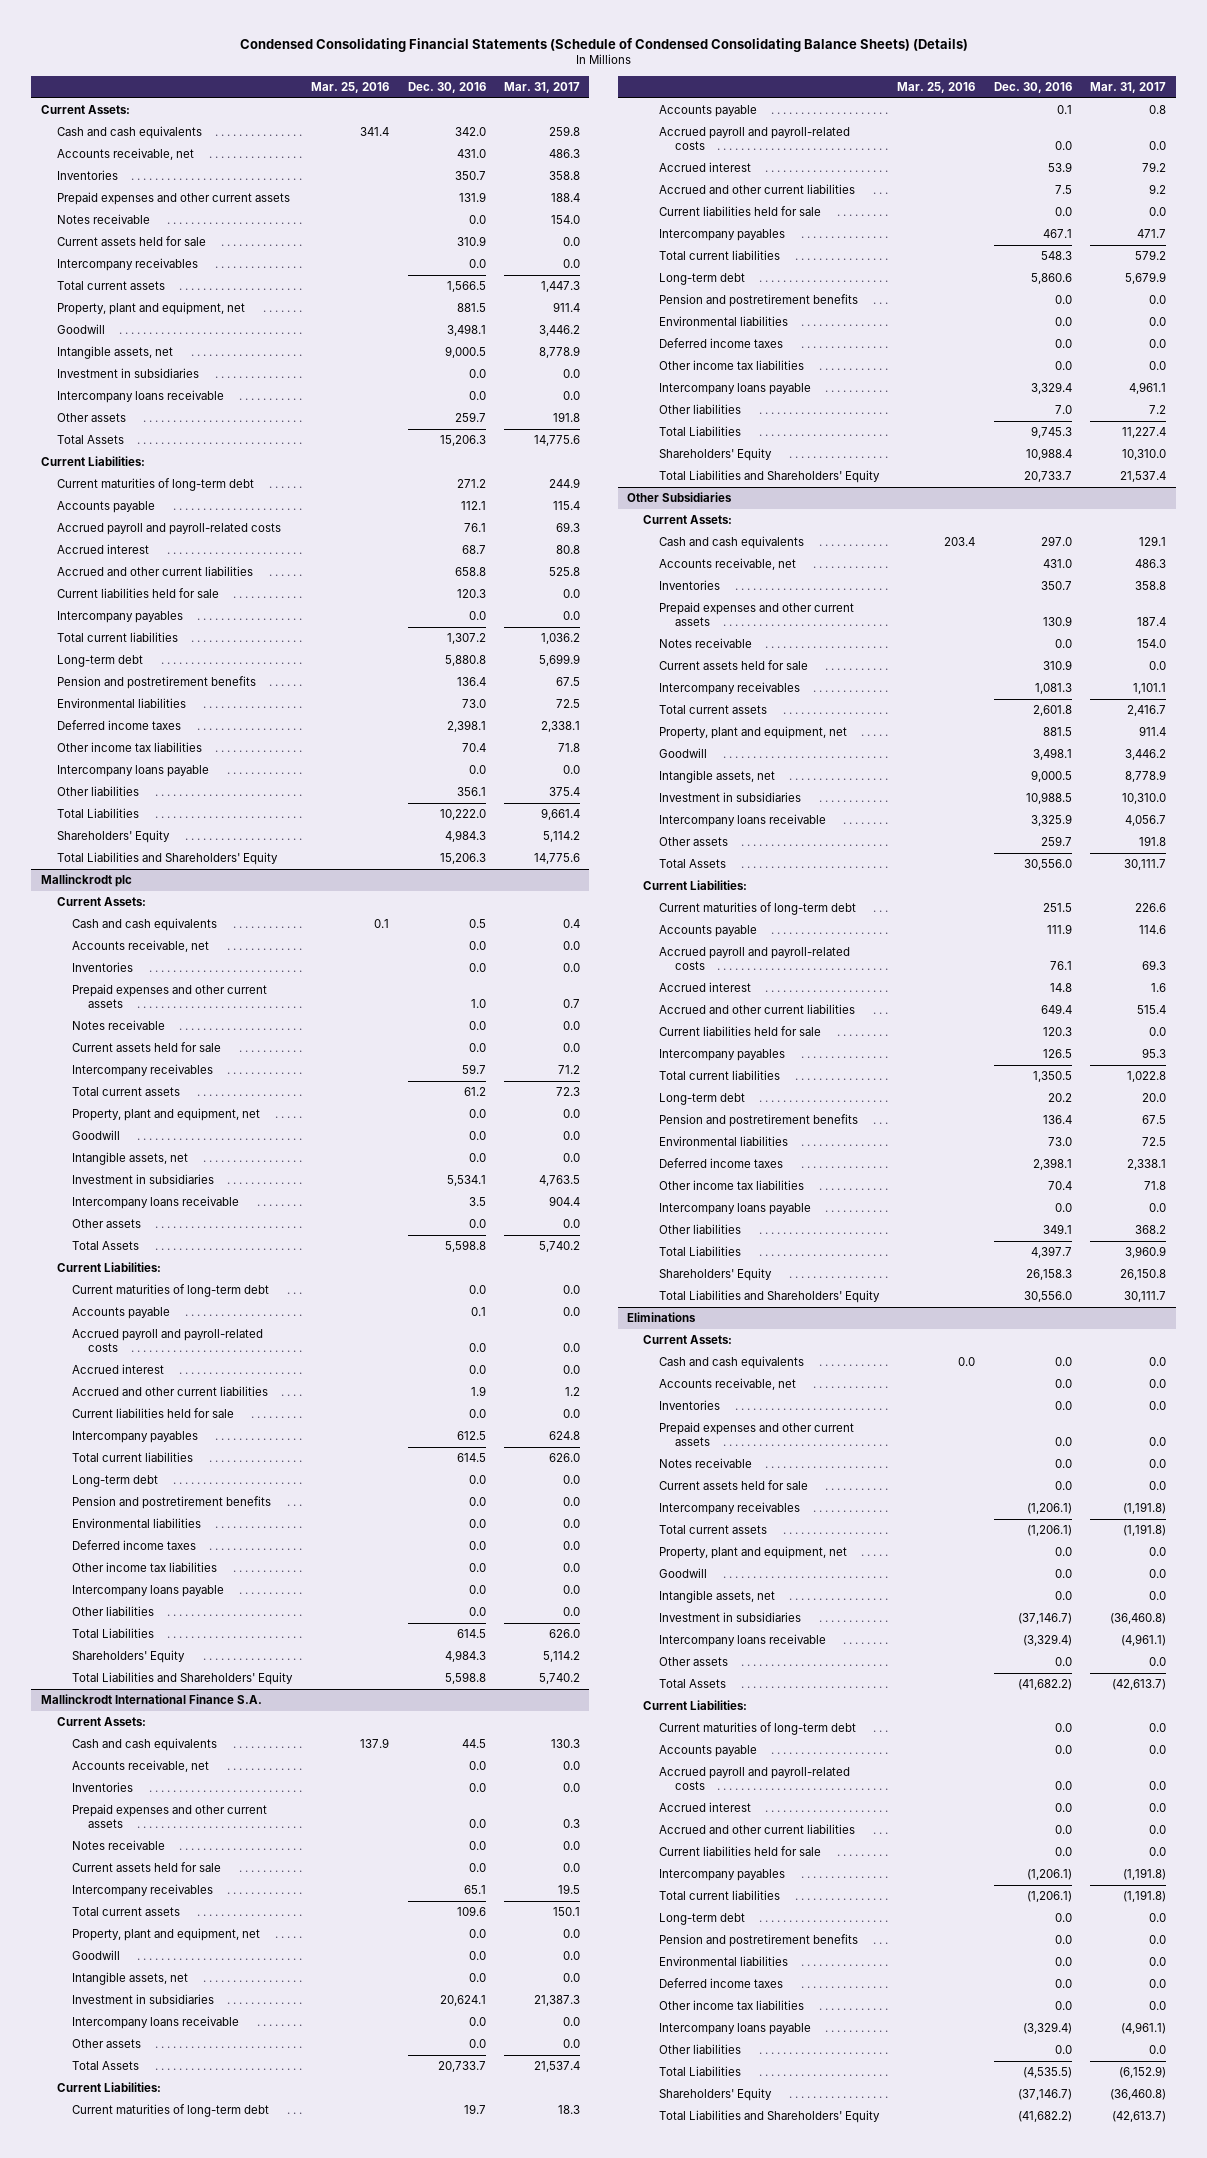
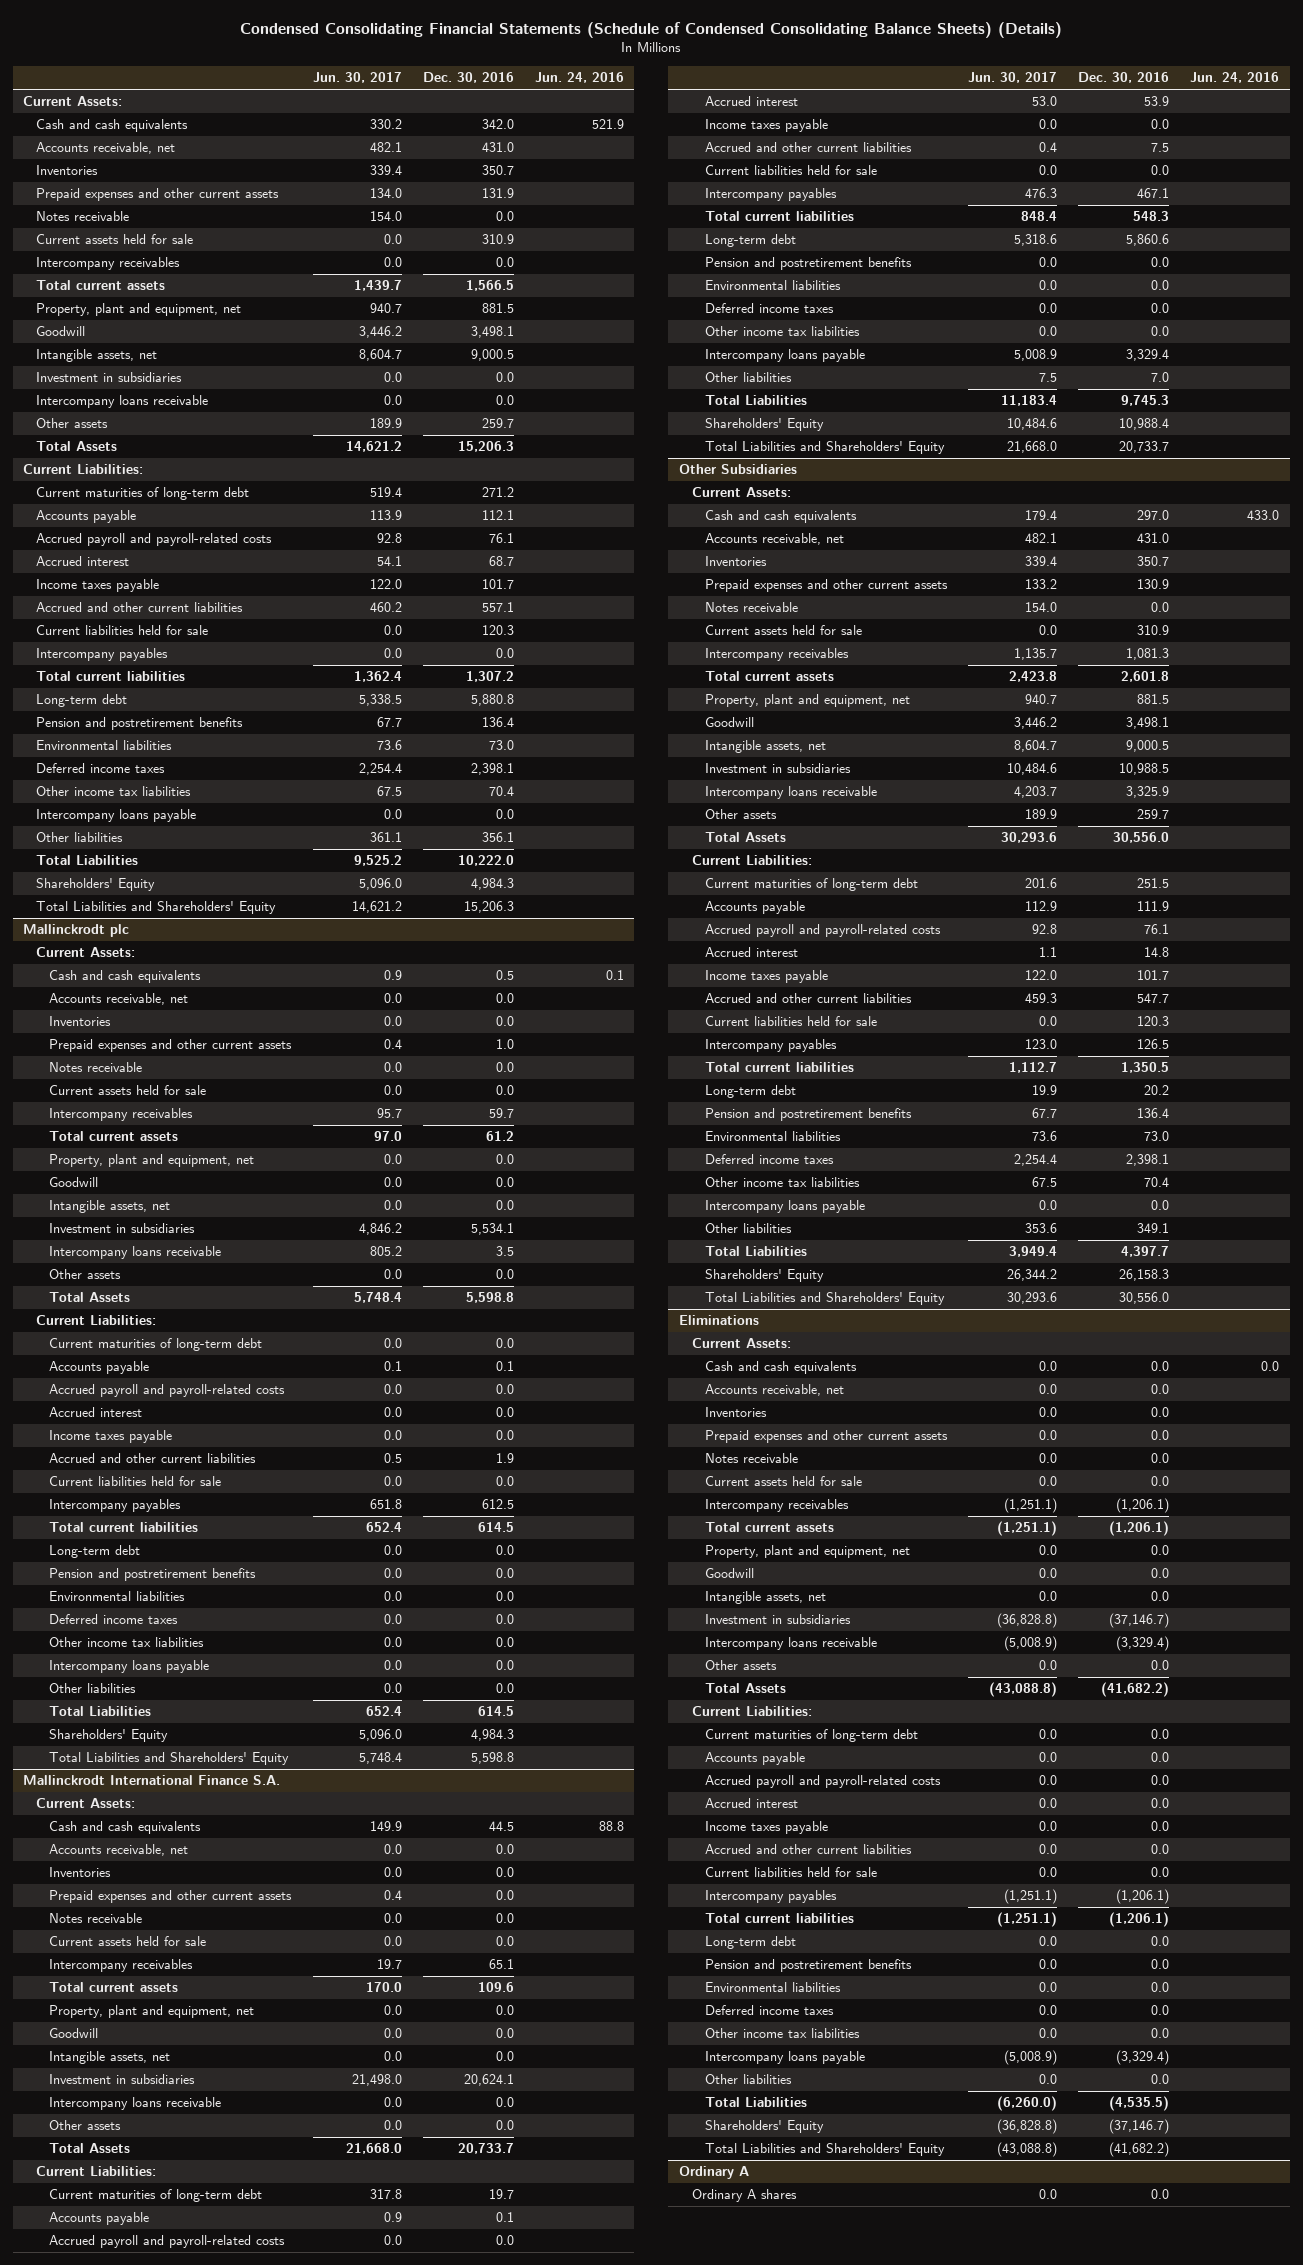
- | Mar. 25, 2016 | Dec. 30, 2016 | Mar. 31, 2017
+ | Jun. 30, 2017 | Dec. 30, 2016 | Jun. 24, 2016
- Accrued and other current liabilities | | 658.8 | 525.8
+ Income taxes payable | 122.0 | 101.7 |
+ Accrued and other current liabilities | 460.2 | 557.1 |
@ Mallinckrodt plc
+ Income taxes payable | 0.0 | 0.0 |
@ Mallinckrodt International Finance S.A.
+ Income taxes payable | 0.0 | 0.0 |
@ Other Subsidiaries
- Accrued and other current liabilities | | 649.4 | 515.4
+ Income taxes payable | 122.0 | 101.7 |
+ Accrued and other current liabilities | 459.3 | 547.7 |
@ Eliminations
+ Income taxes payable | 0.0 | 0.0 |
+ Ordinary A
+ Ordinary A shares | 0.0 | 0.0 |

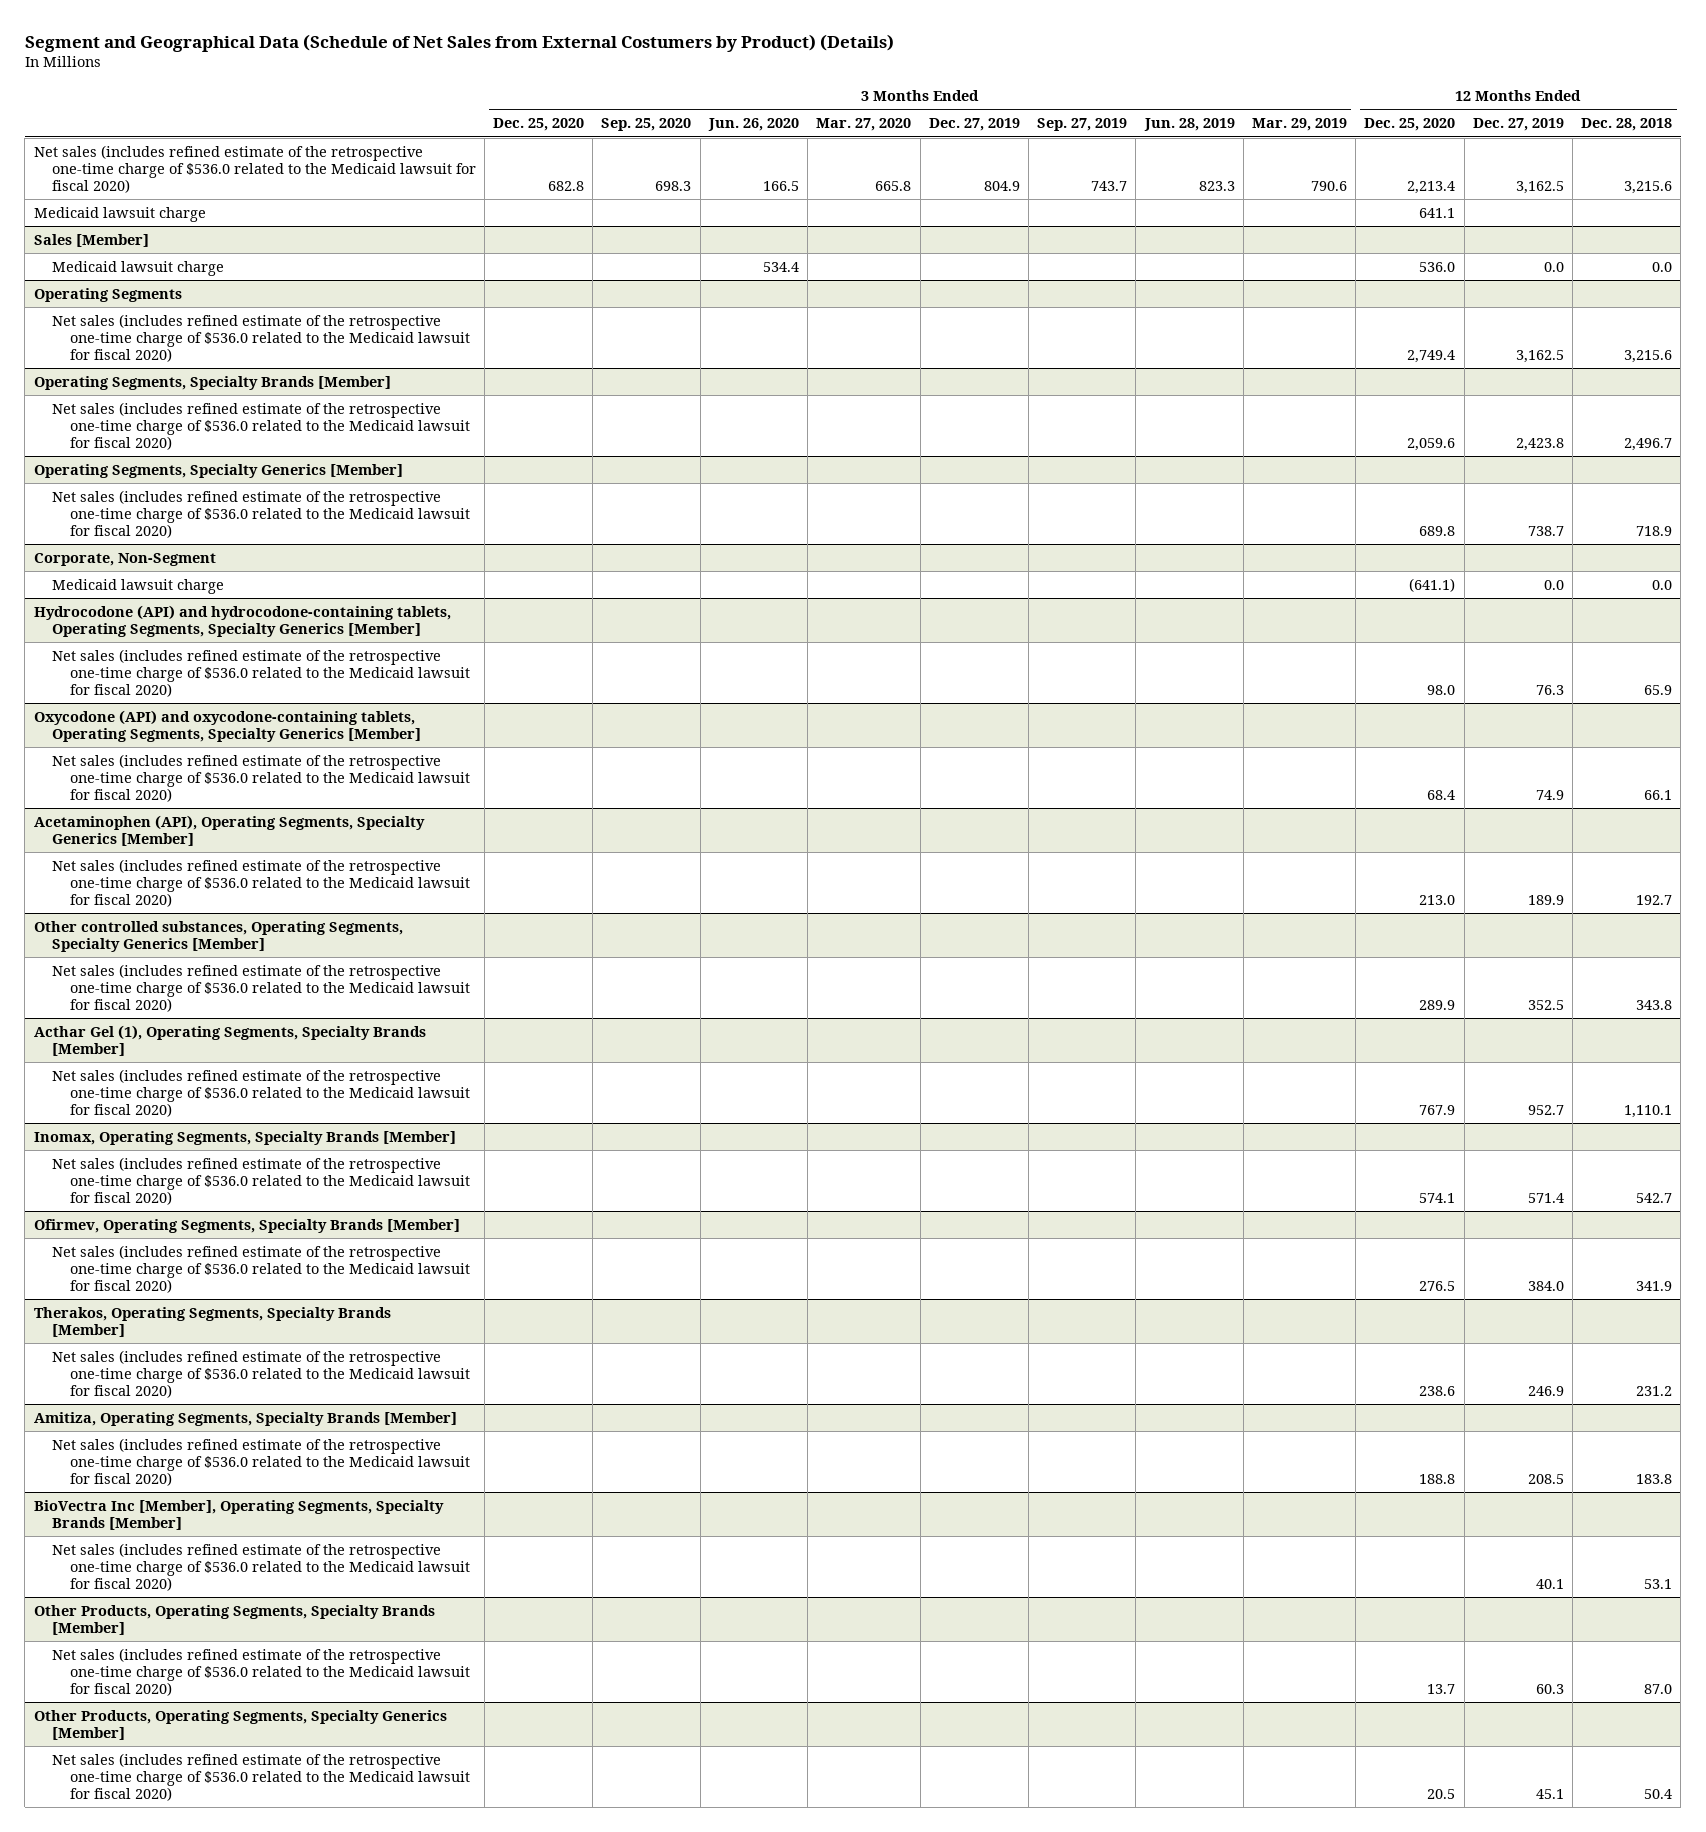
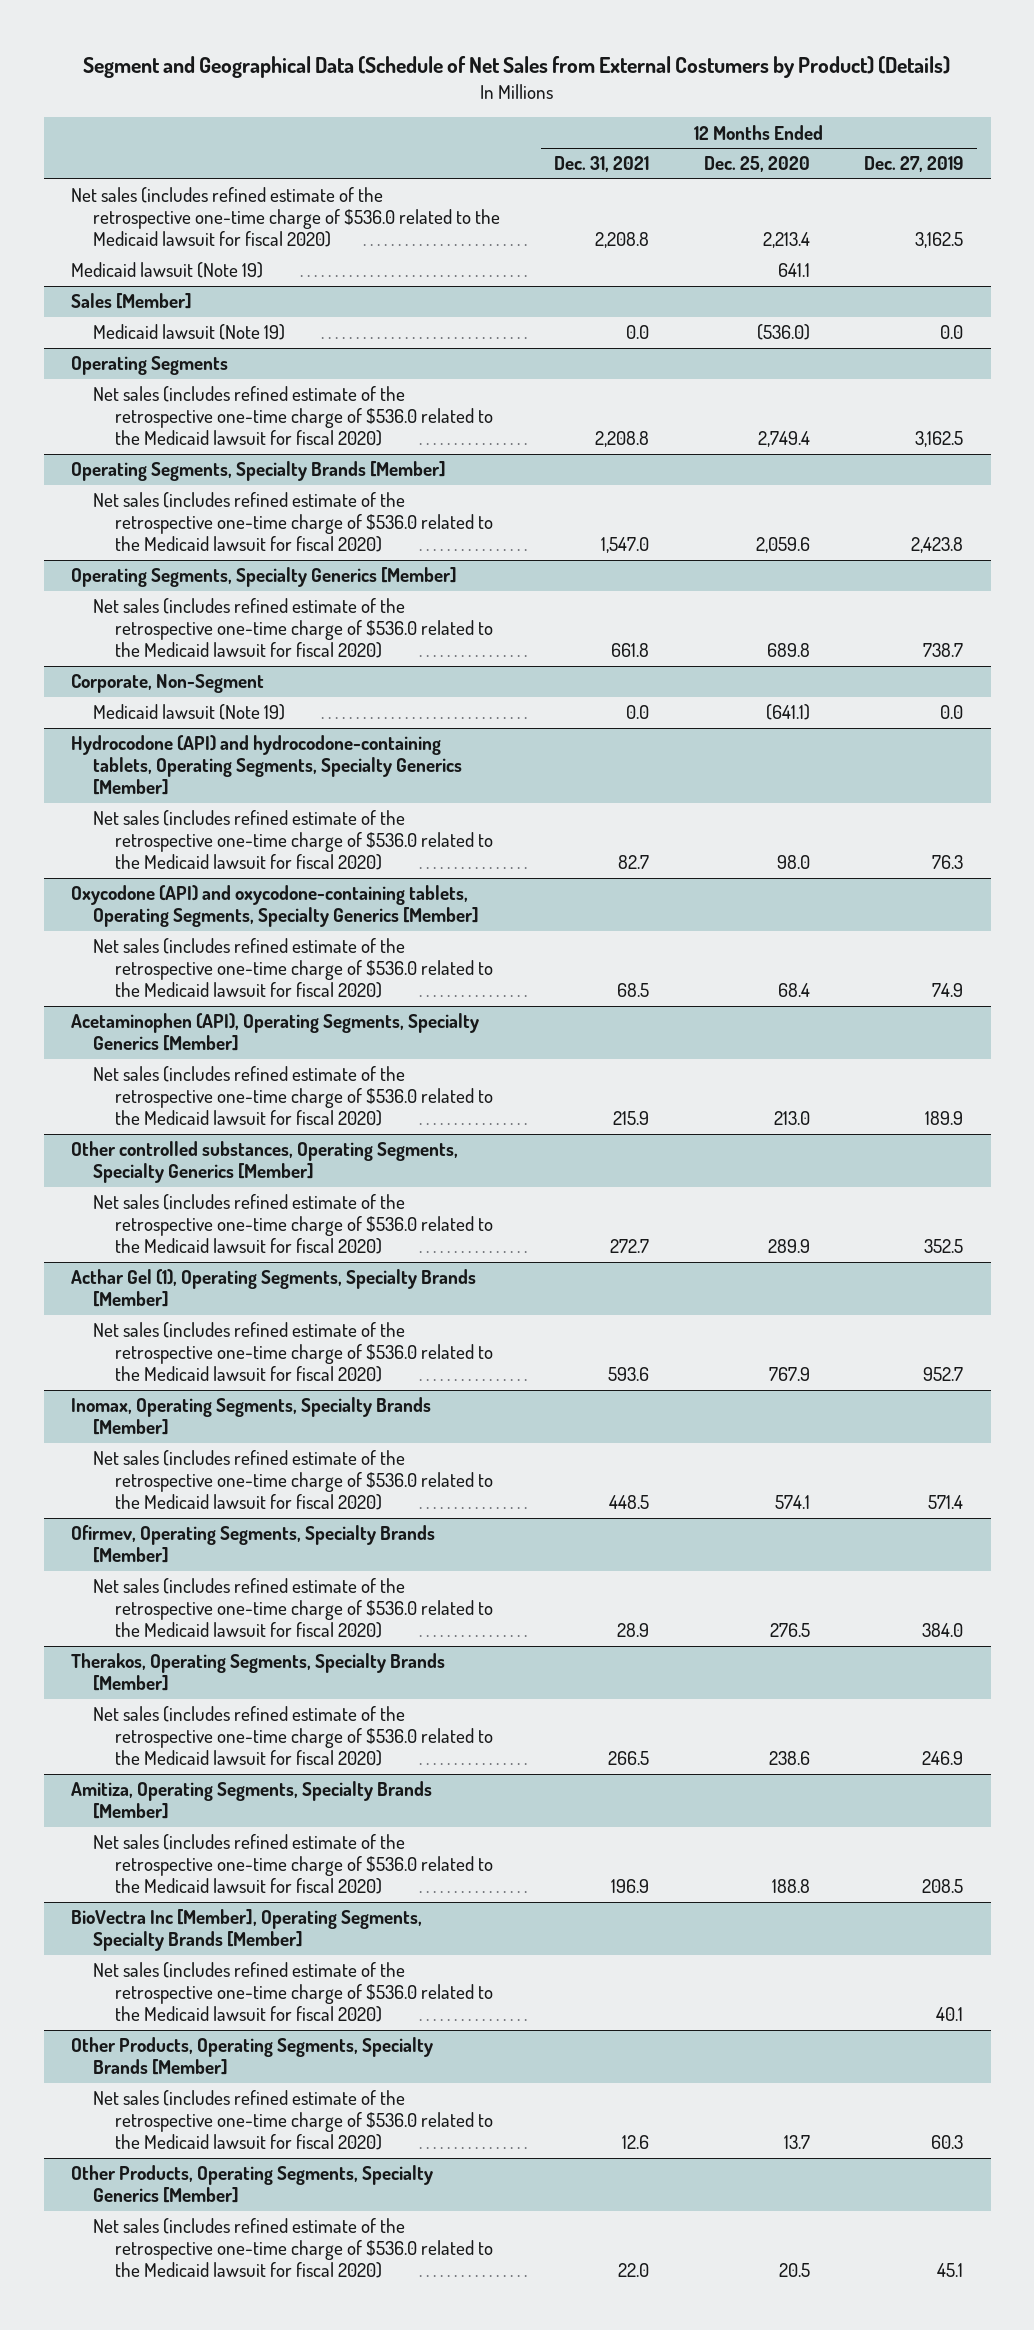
- | 3 Months Ended Dec. 25, 2020 | 3 Months Ended Sep. 25, 2020 | 3 Months Ended Jun. 26, 2020 | 3 Months Ended Mar. 27, 2020 | 3 Months Ended Dec. 27, 2019 | 3 Months Ended Sep. 27, 2019 | 3 Months Ended Jun. 28, 2019 | 3 Months Ended Mar. 29, 2019 | 12 Months Ended Dec. 25, 2020 | 12 Months Ended Dec. 27, 2019 | 12 Months Ended Dec. 28, 2018
+ | 12 Months Ended Dec. 31, 2021 | 12 Months Ended Dec. 25, 2020 | 12 Months Ended Dec. 27, 2019
- Medicaid lawsuit charge | | | | | | | | | 641.1 | |
+ Medicaid lawsuit (Note 19) | | 641.1 |
@ Sales [Member]
- Medicaid lawsuit charge | | | 534.4 | | | | | | 536.0 | 0.0 | 0.0
+ Medicaid lawsuit (Note 19) | 0.0 | (536.0) | 0.0
@ Corporate, Non-Segment
- Medicaid lawsuit charge | | | | | | | | | (641.1) | 0.0 | 0.0
+ Medicaid lawsuit (Note 19) | 0.0 | (641.1) | 0.0

